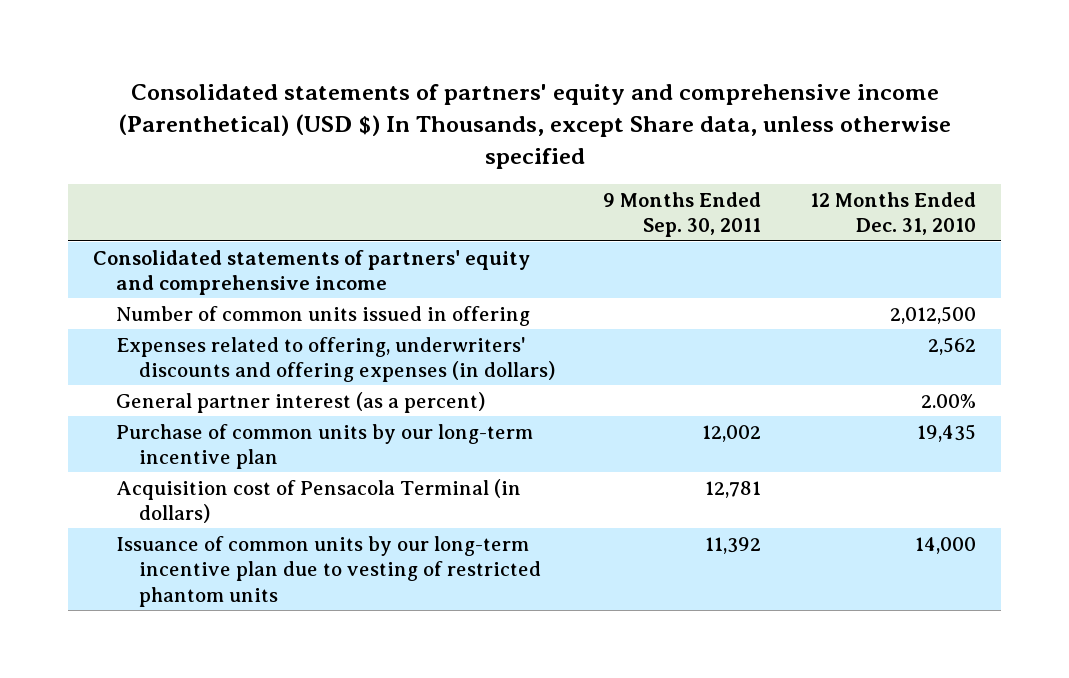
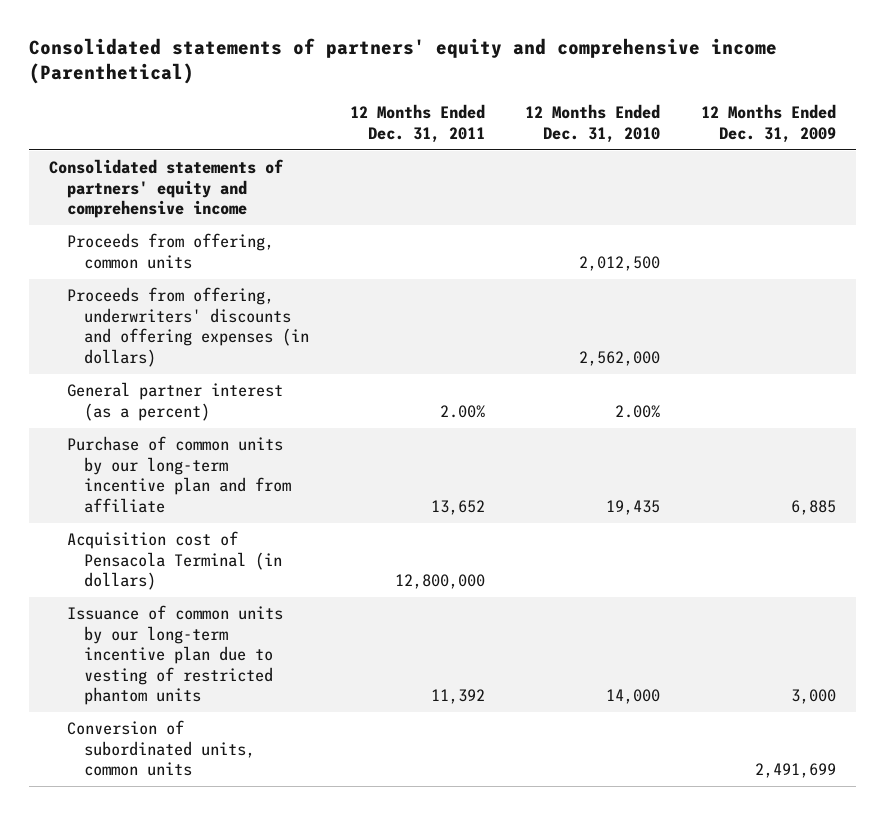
- Consolidated statements of partners' equity and comprehensive income (Parenthetical) (USD $) In Thousands, except Share data, unless otherwise specified
+ Consolidated statements of partners' equity and comprehensive income (Parenthetical)
- | 9 Months Ended Sep. 30, 2011 | 12 Months Ended Dec. 31, 2010
+ | 12 Months Ended Dec. 31, 2011 | 12 Months Ended Dec. 31, 2010 | 12 Months Ended Dec. 31, 2009
- Number of common units issued in offering | | 2,012,500
- Expenses related to offering, underwriters' discounts and offering expenses (in dollars) | | 2,562
+ Proceeds from offering, common units | | 2,012,500 |
+ Proceeds from offering, underwriters' discounts and offering expenses (in dollars) | | 2,562,000 |
- Purchase of common units by our long-term incentive plan | 12,002 | 19,435
+ Purchase of common units by our long-term incentive plan and from affiliate | 13,652 | 19,435 | 6,885
+ Conversion of subordinated units, common units | | | 2,491,699

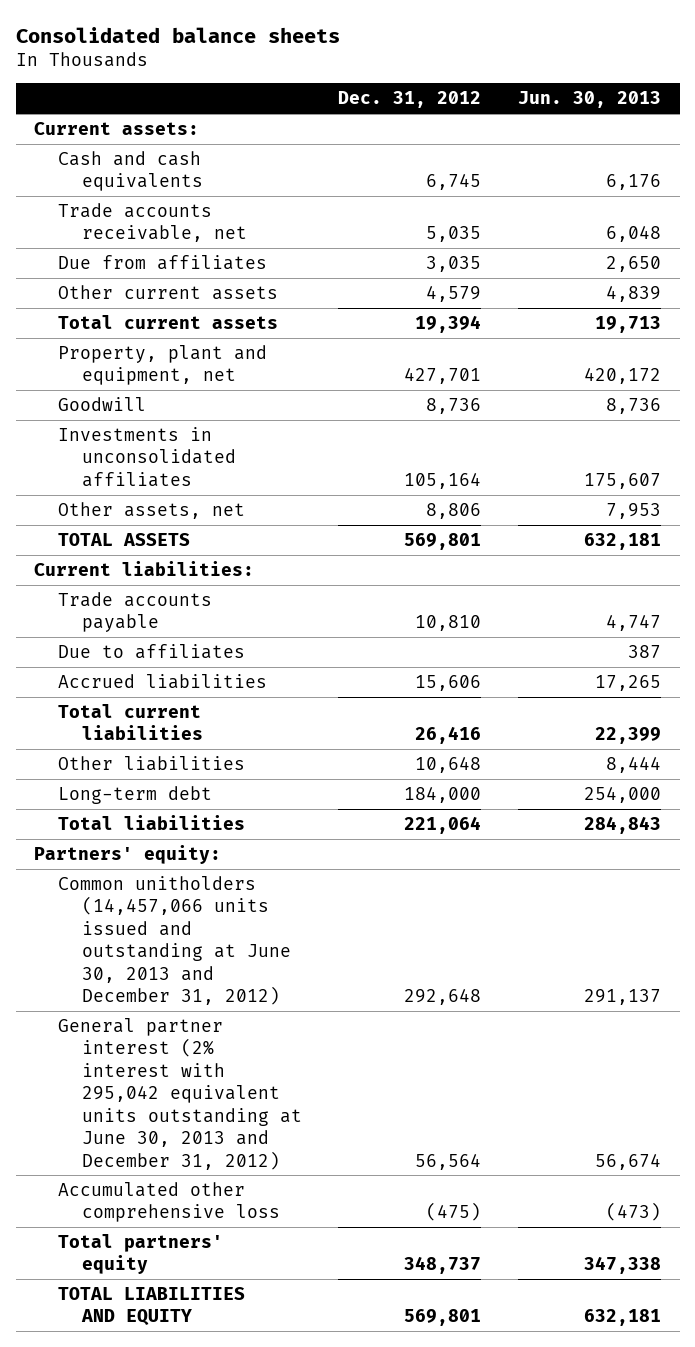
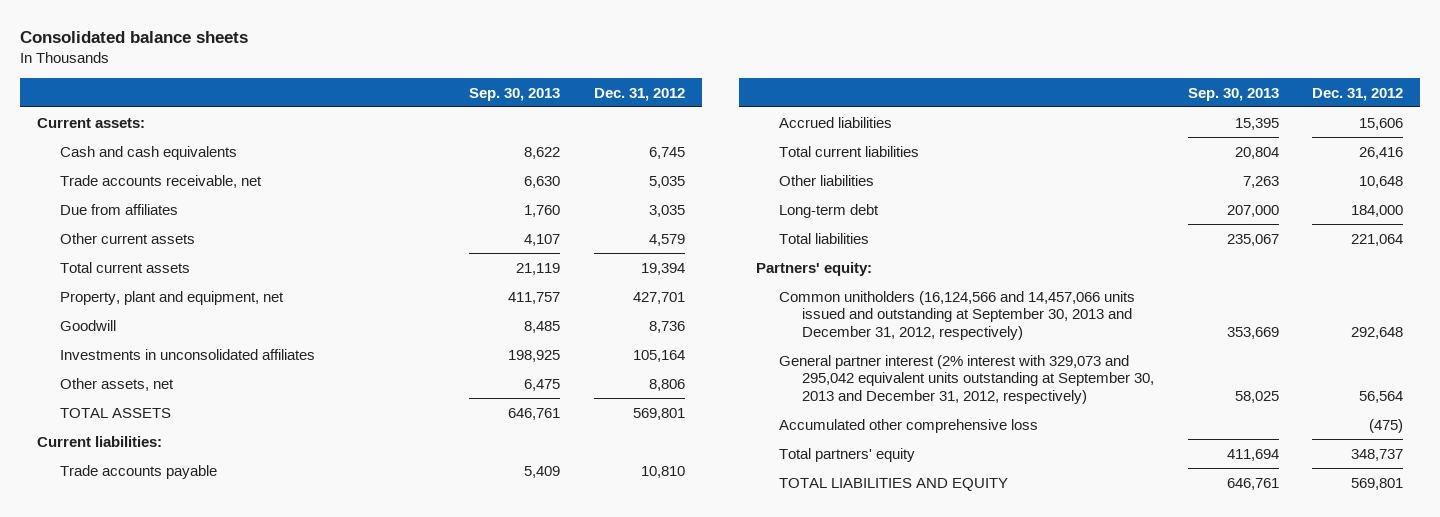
- | Dec. 31, 2012 | Jun. 30, 2013
+ | Sep. 30, 2013 | Dec. 31, 2012
- Due to affiliates | | 387
- Common unitholders (14,457,066 units issued and outstanding at June 30, 2013 and December 31, 2012) | 292,648 | 291,137
- General partner interest (2% interest with 295,042 equivalent units outstanding at June 30, 2013 and December 31, 2012) | 56,564 | 56,674
+ Common unitholders (16,124,566 and 14,457,066 units issued and outstanding at September 30, 2013 and December 31, 2012, respectively) | 353,669 | 292,648
+ General partner interest (2% interest with 329,073 and 295,042 equivalent units outstanding at September 30, 2013 and December 31, 2012, respectively) | 58,025 | 56,564

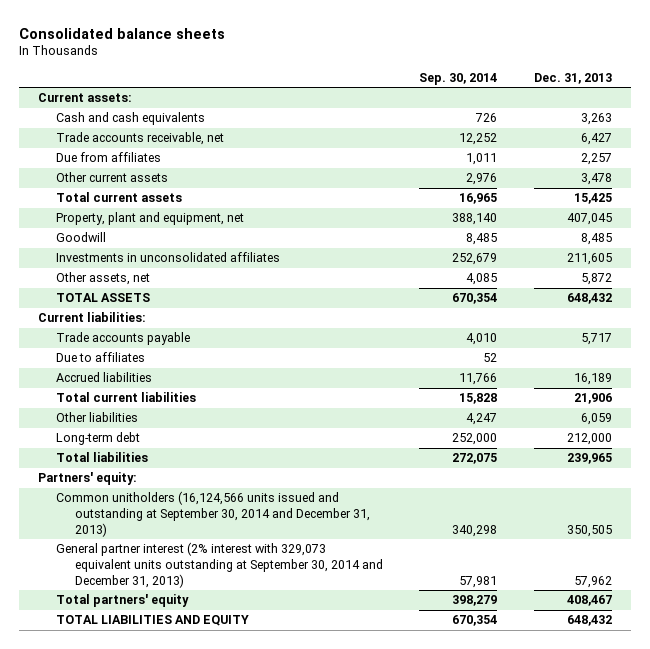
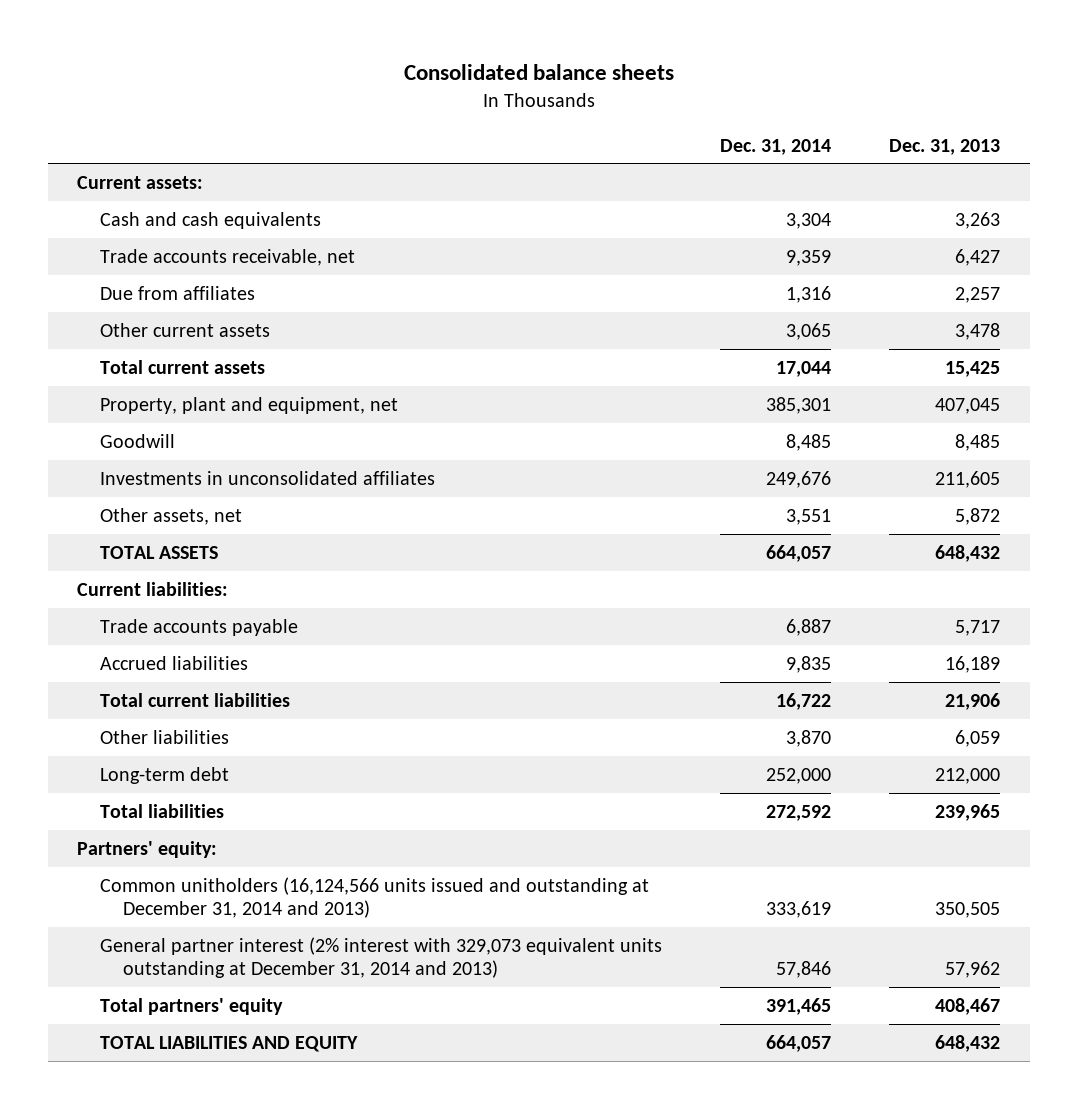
- | Sep. 30, 2014 | Dec. 31, 2013
+ | Dec. 31, 2014 | Dec. 31, 2013
- Due to affiliates | 52 |
- Common unitholders (16,124,566 units issued and outstanding at September 30, 2014 and December 31, 2013) | 340,298 | 350,505
- General partner interest (2% interest with 329,073 equivalent units outstanding at September 30, 2014 and December 31, 2013) | 57,981 | 57,962
+ Common unitholders (16,124,566 units issued and outstanding at December 31, 2014 and 2013) | 333,619 | 350,505
+ General partner interest (2% interest with 329,073 equivalent units outstanding at December 31, 2014 and 2013) | 57,846 | 57,962

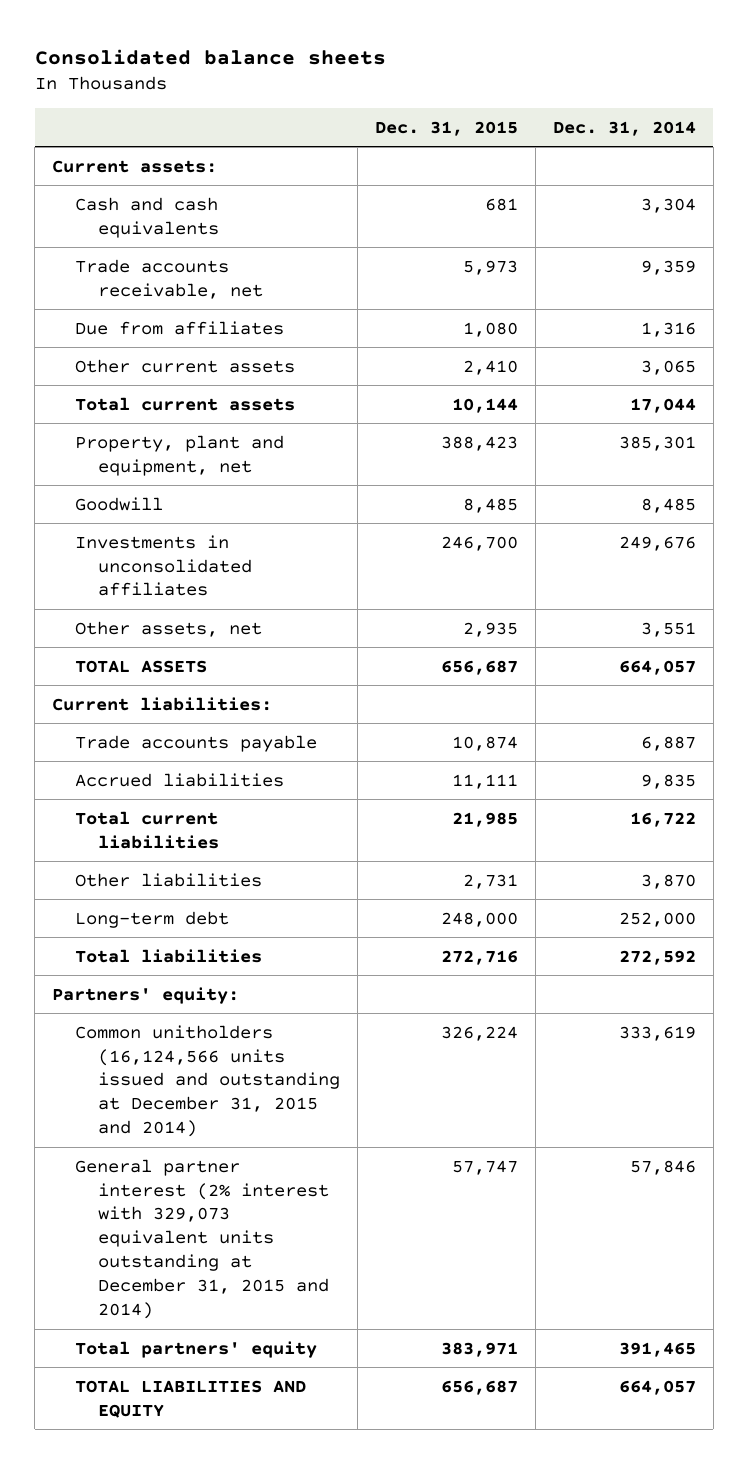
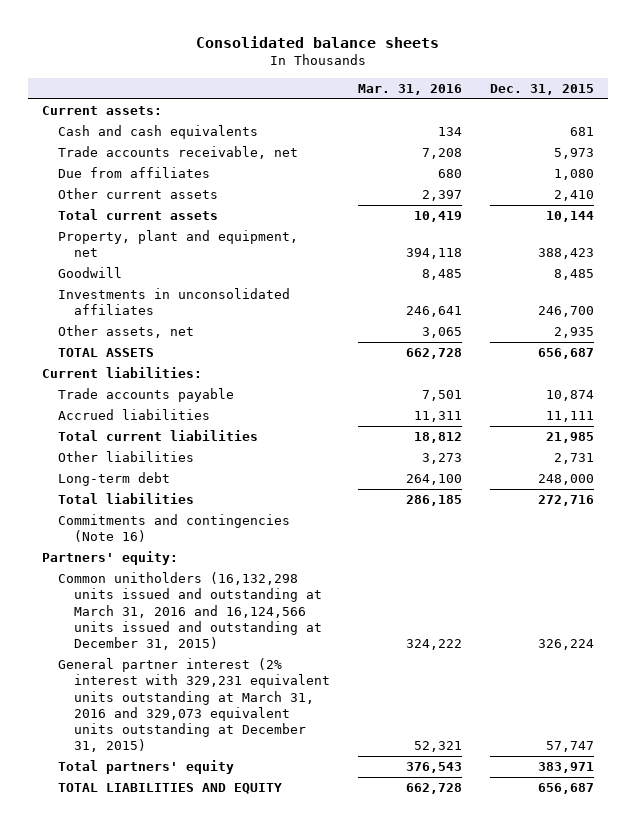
- | Dec. 31, 2015 | Dec. 31, 2014
+ | Mar. 31, 2016 | Dec. 31, 2015
+ Commitments and contingencies (Note 16)
- Common unitholders (16,124,566 units issued and outstanding at December 31, 2015 and 2014) | 326,224 | 333,619
- General partner interest (2% interest with 329,073 equivalent units outstanding at December 31, 2015 and 2014) | 57,747 | 57,846
+ Common unitholders (16,132,298 units issued and outstanding at March 31, 2016 and 16,124,566 units issued and outstanding at December 31, 2015) | 324,222 | 326,224
+ General partner interest (2% interest with 329,231 equivalent units outstanding at March 31, 2016 and 329,073 equivalent units outstanding at December 31, 2015) | 52,321 | 57,747

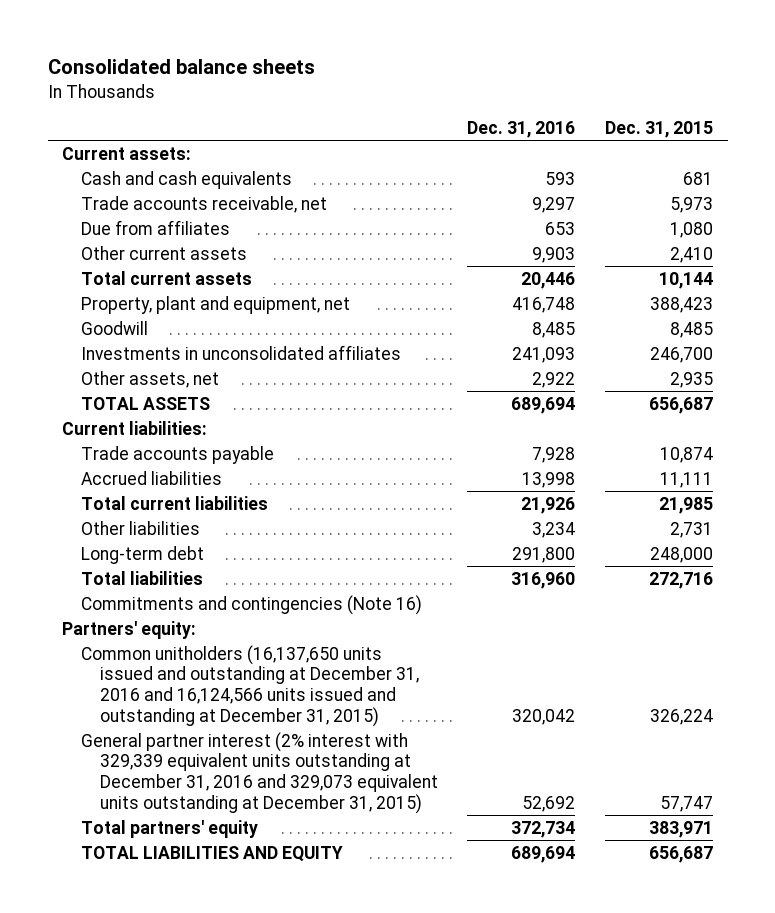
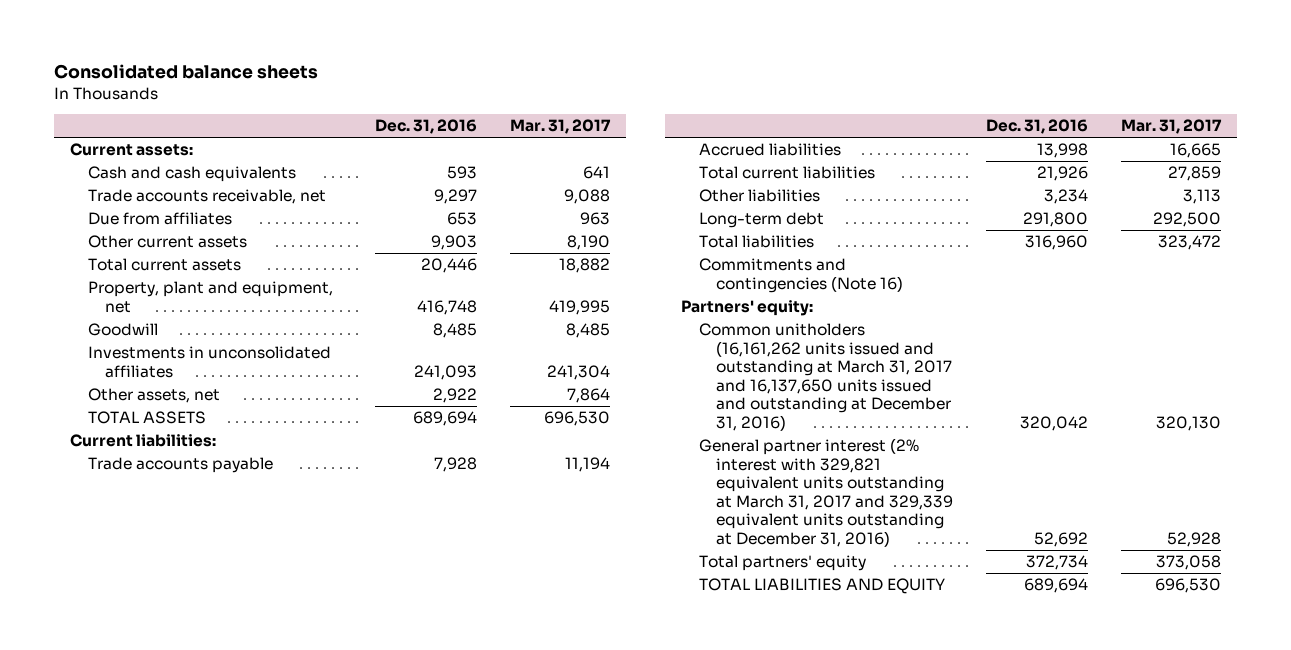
- | Dec. 31, 2016 | Dec. 31, 2015
+ | Dec. 31, 2016 | Mar. 31, 2017
- Common unitholders (16,137,650 units issued and outstanding at December 31, 2016 and 16,124,566 units issued and outstanding at December 31, 2015) | 320,042 | 326,224
- General partner interest (2% interest with 329,339 equivalent units outstanding at December 31, 2016 and 329,073 equivalent units outstanding at December 31, 2015) | 52,692 | 57,747
+ Common unitholders (16,161,262 units issued and outstanding at March 31, 2017 and 16,137,650 units issued and outstanding at December 31, 2016) | 320,042 | 320,130
+ General partner interest (2% interest with 329,821 equivalent units outstanding at March 31, 2017 and 329,339 equivalent units outstanding at December 31, 2016) | 52,692 | 52,928

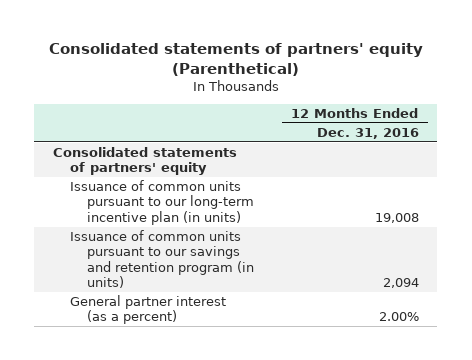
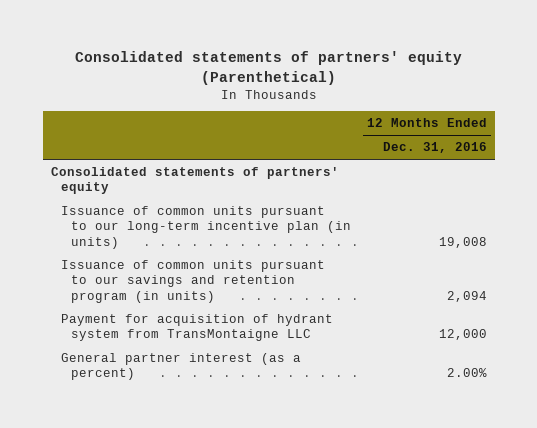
+ Payment for acquisition of hydrant system from TransMontaigne LLC | 12,000

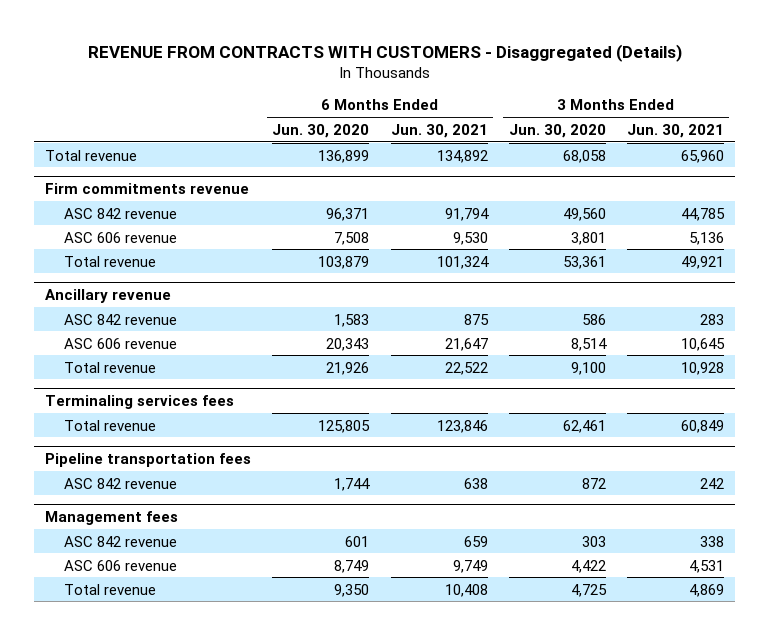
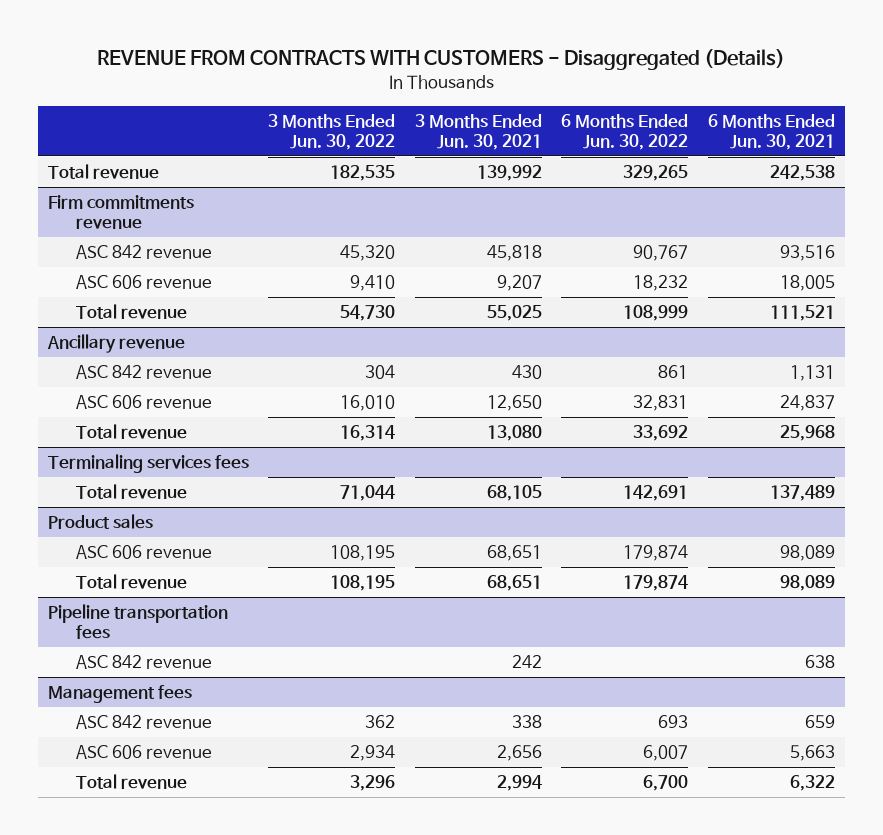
- | 6 Months Ended Jun. 30, 2020 | 6 Months Ended Jun. 30, 2021 | 3 Months Ended Jun. 30, 2020 | 3 Months Ended Jun. 30, 2021
+ | 3 Months Ended Jun. 30, 2022 | 3 Months Ended Jun. 30, 2021 | 6 Months Ended Jun. 30, 2022 | 6 Months Ended Jun. 30, 2021
- Total revenue | 136,899 | 134,892 | 68,058 | 65,960
+ Total revenue | 182,535 | 139,992 | 329,265 | 242,538
@ Firm commitments revenue
- ASC 842 revenue | 96,371 | 91,794 | 49,560 | 44,785
- ASC 606 revenue | 7,508 | 9,530 | 3,801 | 5,136
- Total revenue | 103,879 | 101,324 | 53,361 | 49,921
+ ASC 842 revenue | 45,320 | 45,818 | 90,767 | 93,516
+ ASC 606 revenue | 9,410 | 9,207 | 18,232 | 18,005
+ Total revenue | 54,730 | 55,025 | 108,999 | 111,521
@ Ancillary revenue
- ASC 842 revenue | 1,583 | 875 | 586 | 283
- ASC 606 revenue | 20,343 | 21,647 | 8,514 | 10,645
- Total revenue | 21,926 | 22,522 | 9,100 | 10,928
+ ASC 842 revenue | 304 | 430 | 861 | 1,131
+ ASC 606 revenue | 16,010 | 12,650 | 32,831 | 24,837
+ Total revenue | 16,314 | 13,080 | 33,692 | 25,968
@ Terminaling services fees
- Total revenue | 125,805 | 123,846 | 62,461 | 60,849
+ Total revenue | 71,044 | 68,105 | 142,691 | 137,489
+ Product sales
+ ASC 606 revenue | 108,195 | 68,651 | 179,874 | 98,089
+ Total revenue | 108,195 | 68,651 | 179,874 | 98,089
@ Management fees
- ASC 606 revenue | 8,749 | 9,749 | 4,422 | 4,531
- Total revenue | 9,350 | 10,408 | 4,725 | 4,869
+ ASC 606 revenue | 2,934 | 2,656 | 6,007 | 5,663
+ Total revenue | 3,296 | 2,994 | 6,700 | 6,322

